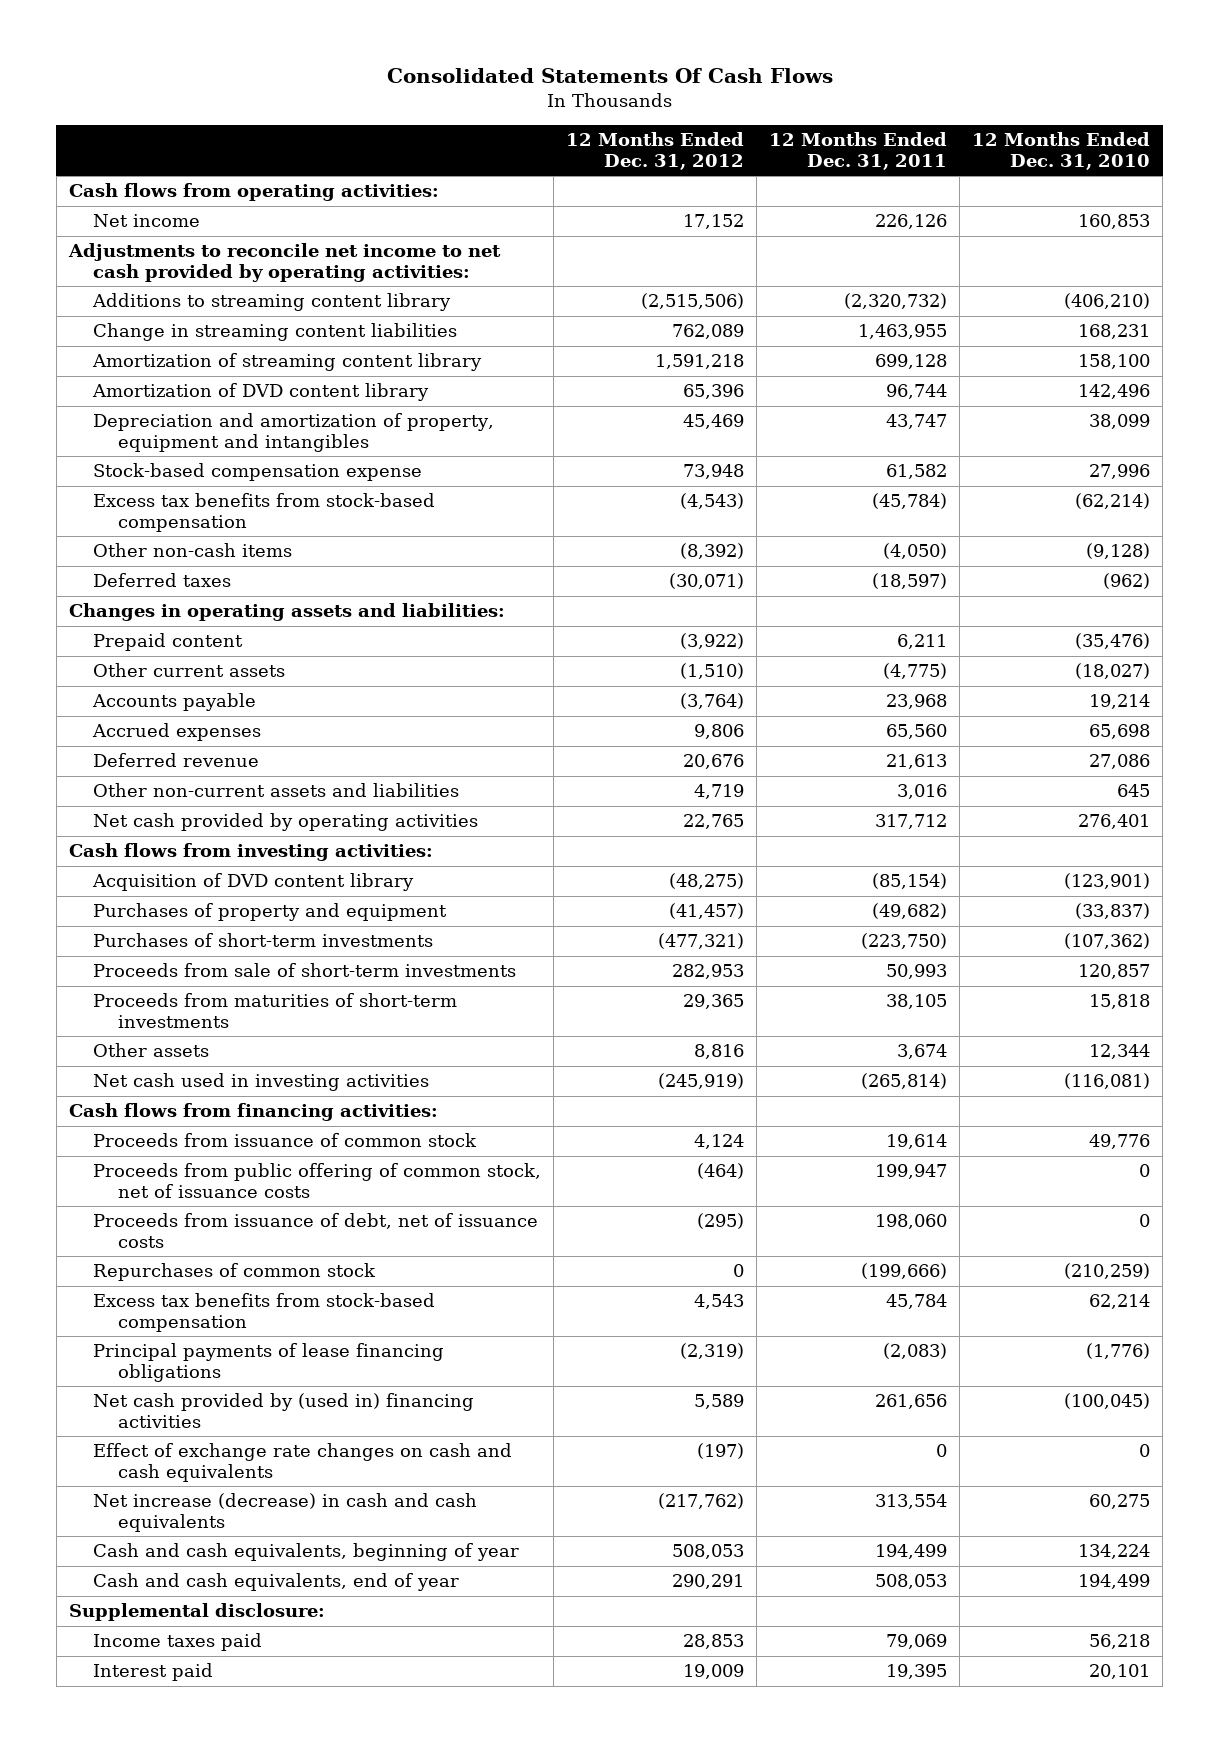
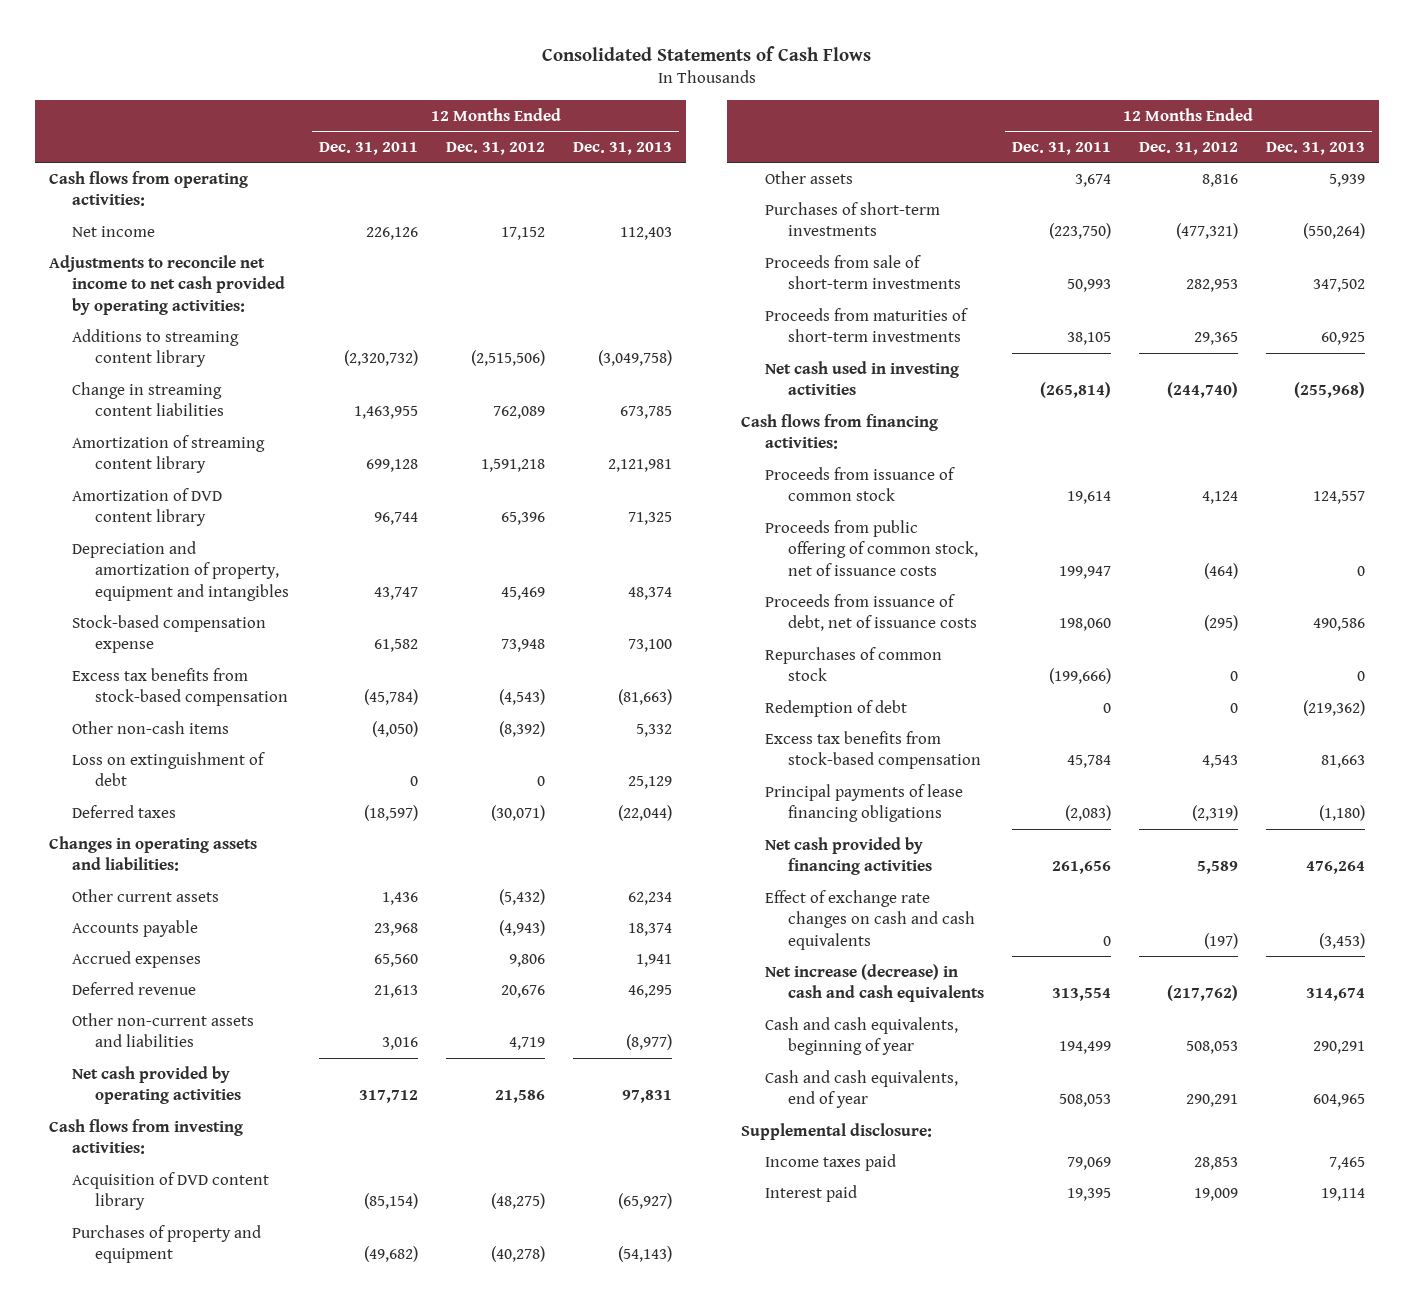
- Consolidated Statements Of Cash Flows
+ Consolidated Statements of Cash Flows
- | 12 Months Ended Dec. 31, 2012 | 12 Months Ended Dec. 31, 2011 | 12 Months Ended Dec. 31, 2010
+ | 12 Months Ended Dec. 31, 2011 | 12 Months Ended Dec. 31, 2012 | 12 Months Ended Dec. 31, 2013
+ Loss on extinguishment of debt | 0 | 0 | 25,129
- Prepaid content | (3,922) | 6,211 | (35,476)
- Other current assets | (1,510) | (4,775) | (18,027)
- Accounts payable | (3,764) | 23,968 | 19,214
+ Other current assets | 1,436 | (5,432) | 62,234
+ Accounts payable | 23,968 | (4,943) | 18,374
- Net cash provided by operating activities | 22,765 | 317,712 | 276,401
+ Net cash provided by operating activities | 317,712 | 21,586 | 97,831
- Purchases of property and equipment | (41,457) | (49,682) | (33,837)
+ Purchases of property and equipment | (49,682) | (40,278) | (54,143)
moved up: Other assets | 3,674 | 8,816 | 5,939
- Net cash used in investing activities | (245,919) | (265,814) | (116,081)
+ Net cash used in investing activities | (265,814) | (244,740) | (255,968)
+ Redemption of debt | 0 | 0 | (219,362)
- Net cash provided by (used in) financing activities | 5,589 | 261,656 | (100,045)
+ Net cash provided by financing activities | 261,656 | 5,589 | 476,264

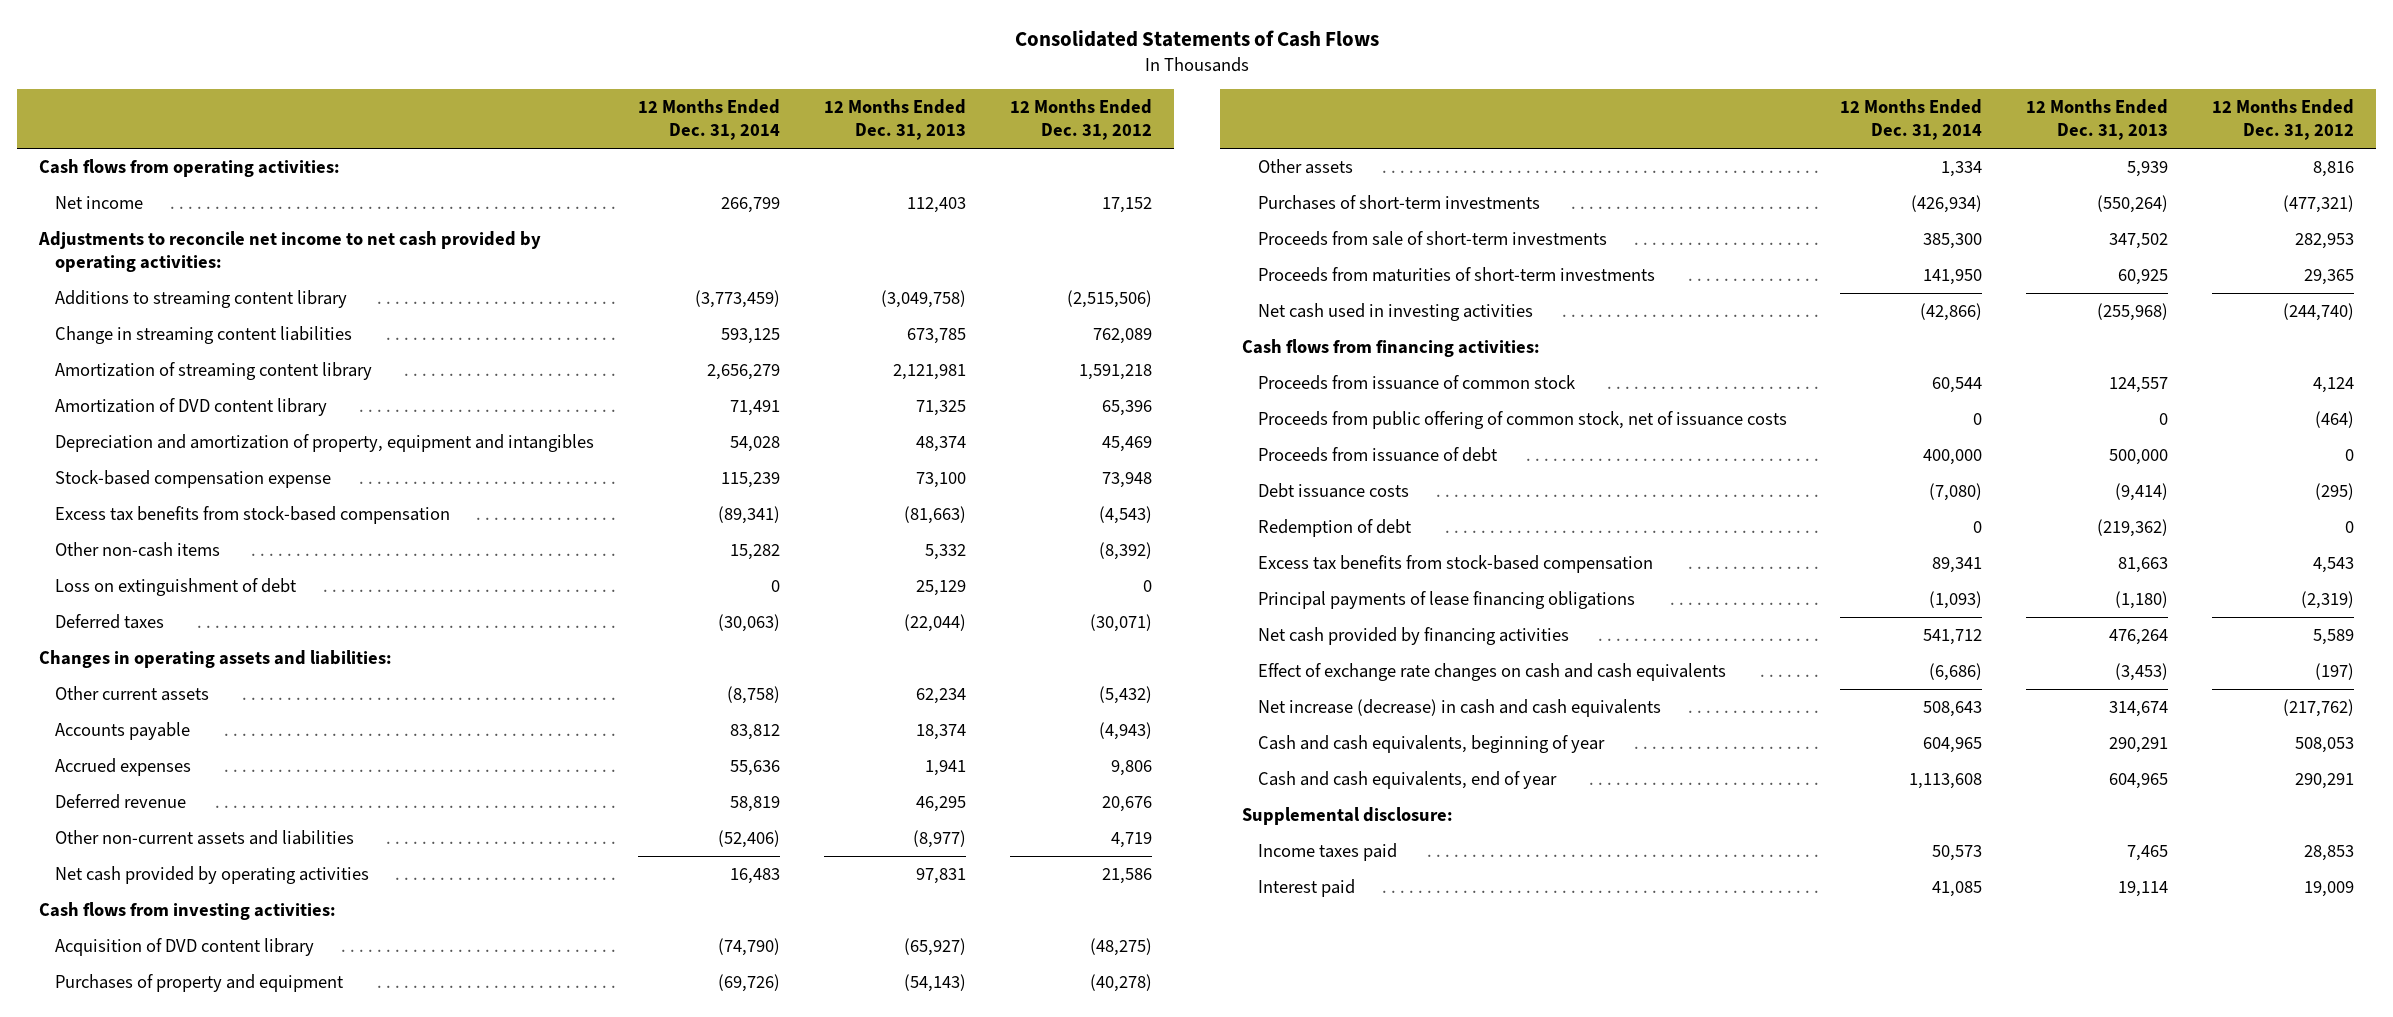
- | 12 Months Ended Dec. 31, 2011 | 12 Months Ended Dec. 31, 2012 | 12 Months Ended Dec. 31, 2013
+ | 12 Months Ended Dec. 31, 2014 | 12 Months Ended Dec. 31, 2013 | 12 Months Ended Dec. 31, 2012
- Proceeds from issuance of debt, net of issuance costs | 198,060 | (295) | 490,586
- Repurchases of common stock | (199,666) | 0 | 0
+ Proceeds from issuance of debt | 400,000 | 500,000 | 0
+ Debt issuance costs | (7,080) | (9,414) | (295)

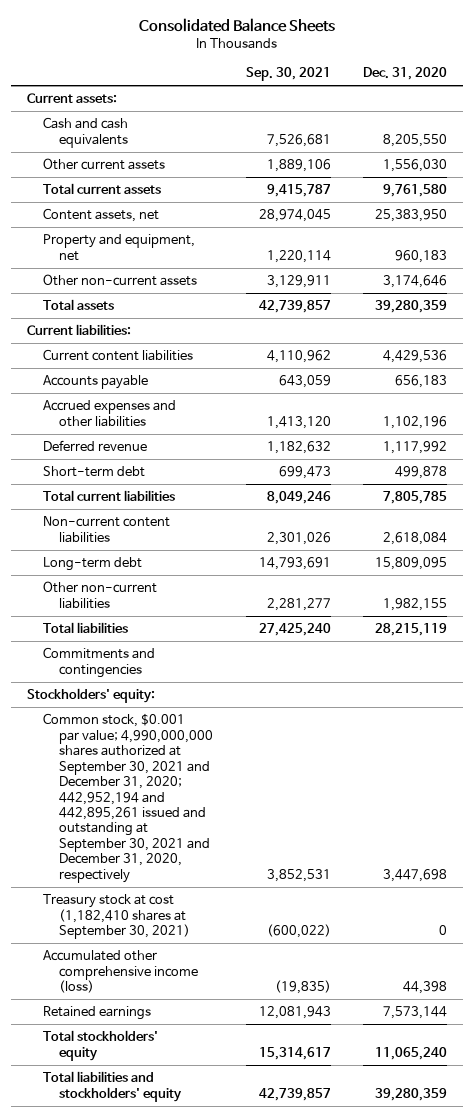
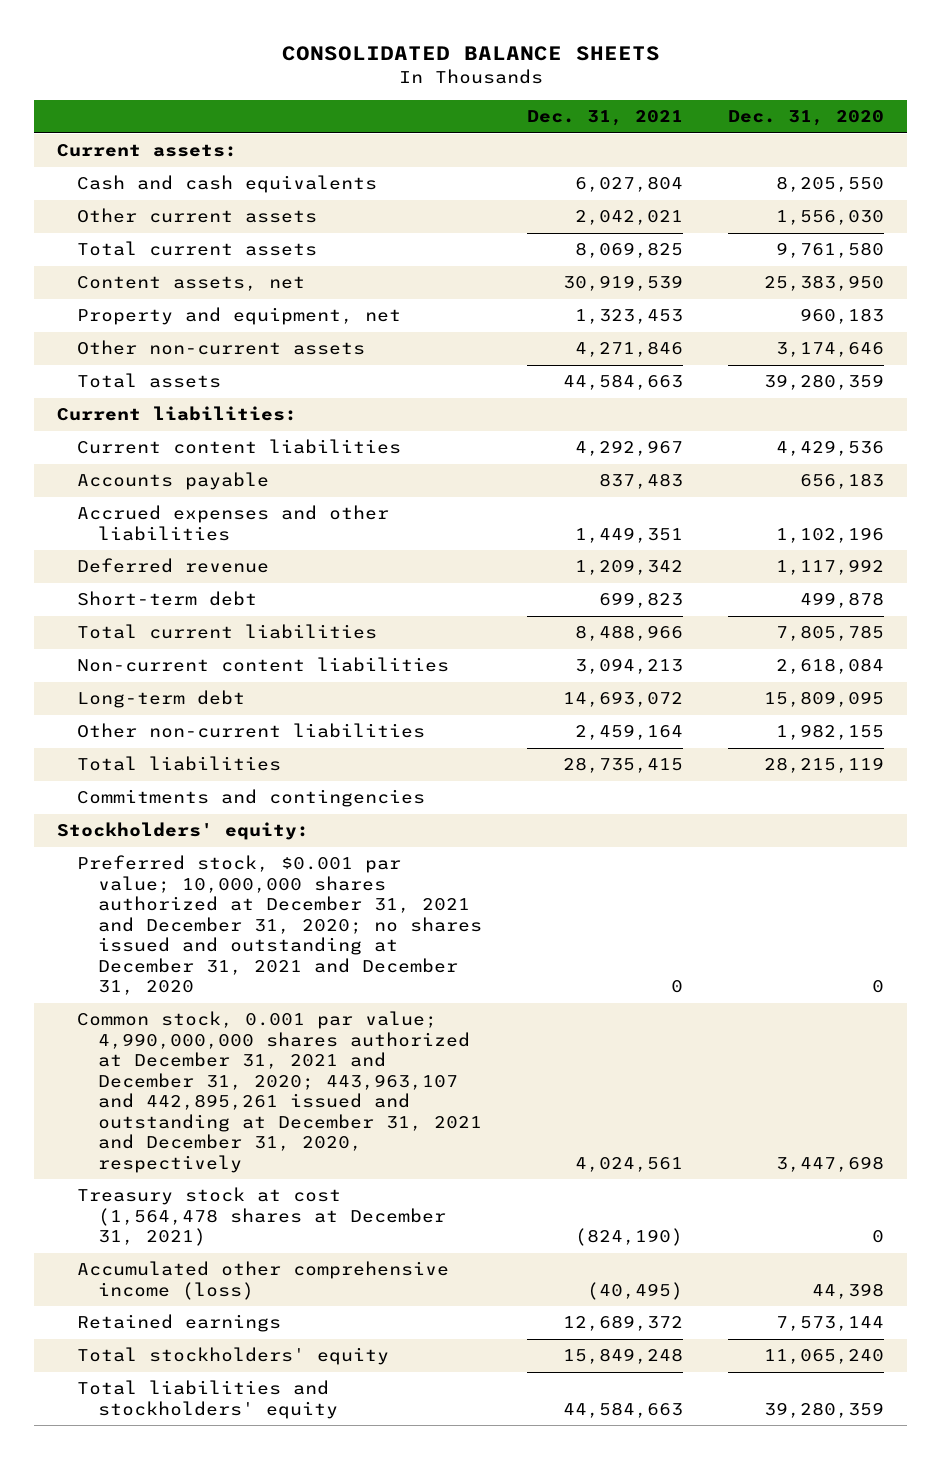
- Consolidated Balance Sheets
+ CONSOLIDATED BALANCE SHEETS
- | Sep. 30, 2021 | Dec. 31, 2020
+ | Dec. 31, 2021 | Dec. 31, 2020
- Common stock, $0.001 par value; 4,990,000,000 shares authorized at September 30, 2021 and December 31, 2020; 442,952,194 and 442,895,261 issued and outstanding at September 30, 2021 and December 31, 2020, respectively | 3,852,531 | 3,447,698
- Treasury stock at cost (1,182,410 shares at September 30, 2021) | (600,022) | 0
+ Preferred stock, $0.001 par value; 10,000,000 shares authorized at December 31, 2021 and December 31, 2020; no shares issued and outstanding at December 31, 2021 and December 31, 2020 | 0 | 0
+ Common stock, 0.001 par value; 4,990,000,000 shares authorized at December 31, 2021 and December 31, 2020; 443,963,107 and 442,895,261 issued and outstanding at December 31, 2021 and December 31, 2020, respectively | 4,024,561 | 3,447,698
+ Treasury stock at cost (1,564,478 shares at December 31, 2021) | (824,190) | 0

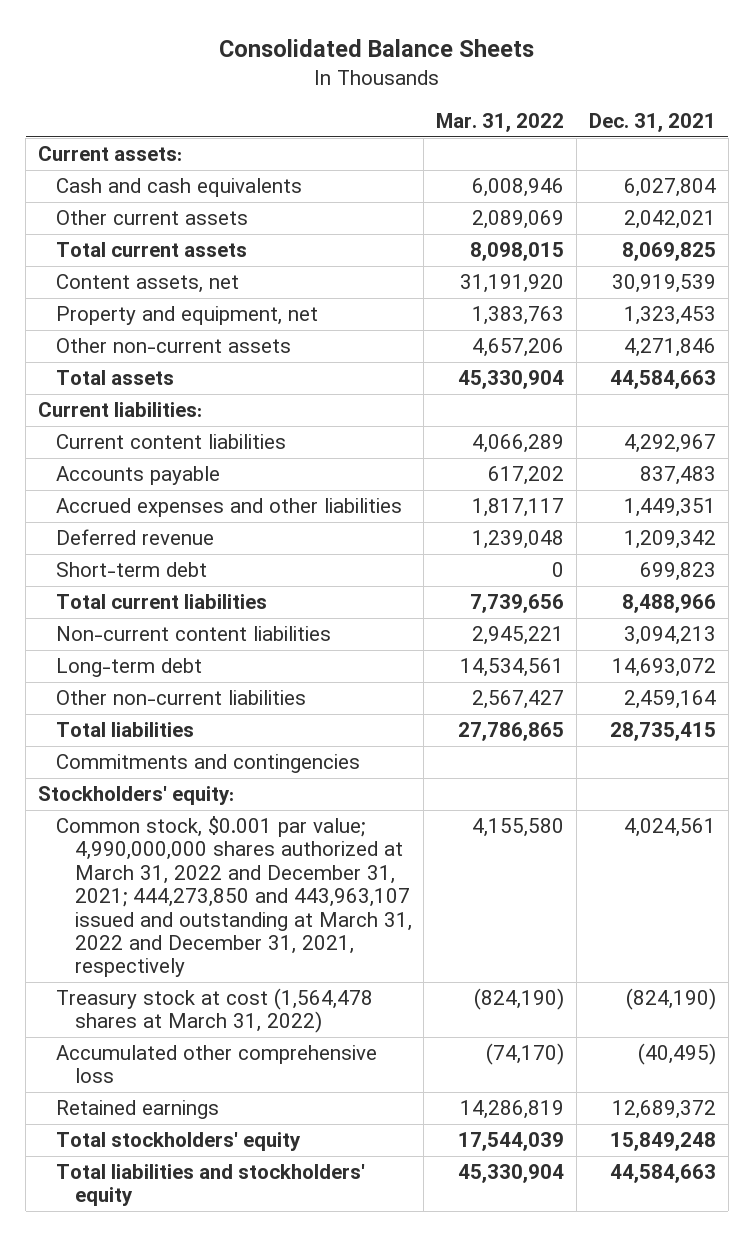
- CONSOLIDATED BALANCE SHEETS
+ Consolidated Balance Sheets
- | Dec. 31, 2021 | Dec. 31, 2020
+ | Mar. 31, 2022 | Dec. 31, 2021
- Preferred stock, $0.001 par value; 10,000,000 shares authorized at December 31, 2021 and December 31, 2020; no shares issued and outstanding at December 31, 2021 and December 31, 2020 | 0 | 0
- Common stock, 0.001 par value; 4,990,000,000 shares authorized at December 31, 2021 and December 31, 2020; 443,963,107 and 442,895,261 issued and outstanding at December 31, 2021 and December 31, 2020, respectively | 4,024,561 | 3,447,698
- Treasury stock at cost (1,564,478 shares at December 31, 2021) | (824,190) | 0
- Accumulated other comprehensive income (loss) | (40,495) | 44,398
+ Common stock, $0.001 par value; 4,990,000,000 shares authorized at March 31, 2022 and December 31, 2021; 444,273,850 and 443,963,107 issued and outstanding at March 31, 2022 and December 31, 2021, respectively | 4,155,580 | 4,024,561
+ Treasury stock at cost (1,564,478 shares at March 31, 2022) | (824,190) | (824,190)
+ Accumulated other comprehensive loss | (74,170) | (40,495)

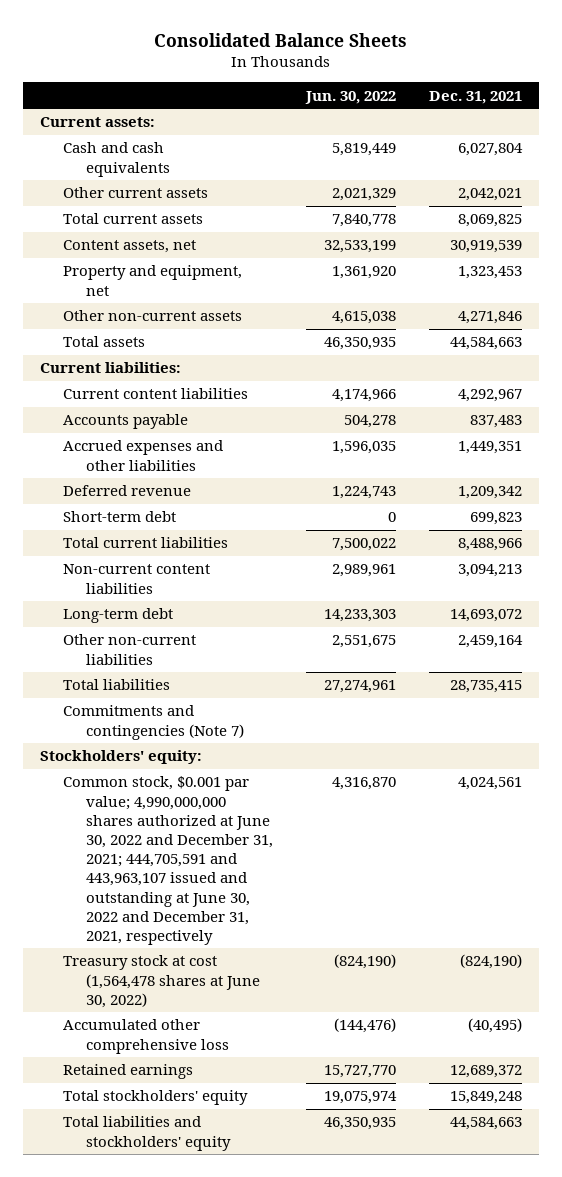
- | Mar. 31, 2022 | Dec. 31, 2021
+ | Jun. 30, 2022 | Dec. 31, 2021
- Commitments and contingencies
+ Commitments and contingencies (Note 7)
- Common stock, $0.001 par value; 4,990,000,000 shares authorized at March 31, 2022 and December 31, 2021; 444,273,850 and 443,963,107 issued and outstanding at March 31, 2022 and December 31, 2021, respectively | 4,155,580 | 4,024,561
- Treasury stock at cost (1,564,478 shares at March 31, 2022) | (824,190) | (824,190)
+ Common stock, $0.001 par value; 4,990,000,000 shares authorized at June 30, 2022 and December 31, 2021; 444,705,591 and 443,963,107 issued and outstanding at June 30, 2022 and December 31, 2021, respectively | 4,316,870 | 4,024,561
+ Treasury stock at cost (1,564,478 shares at June 30, 2022) | (824,190) | (824,190)

